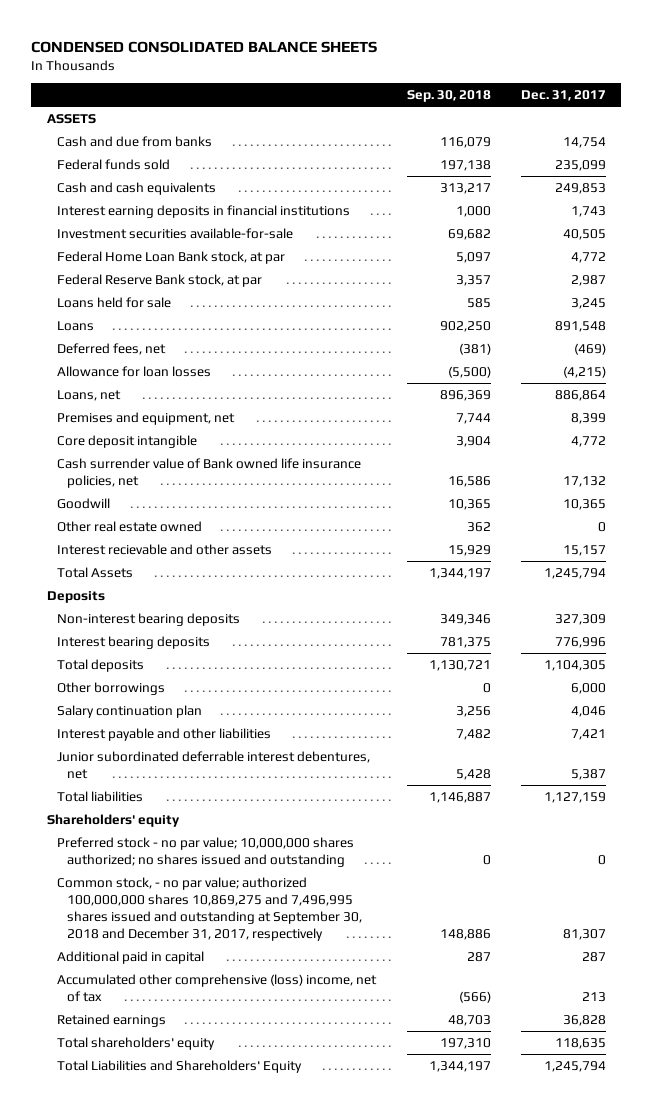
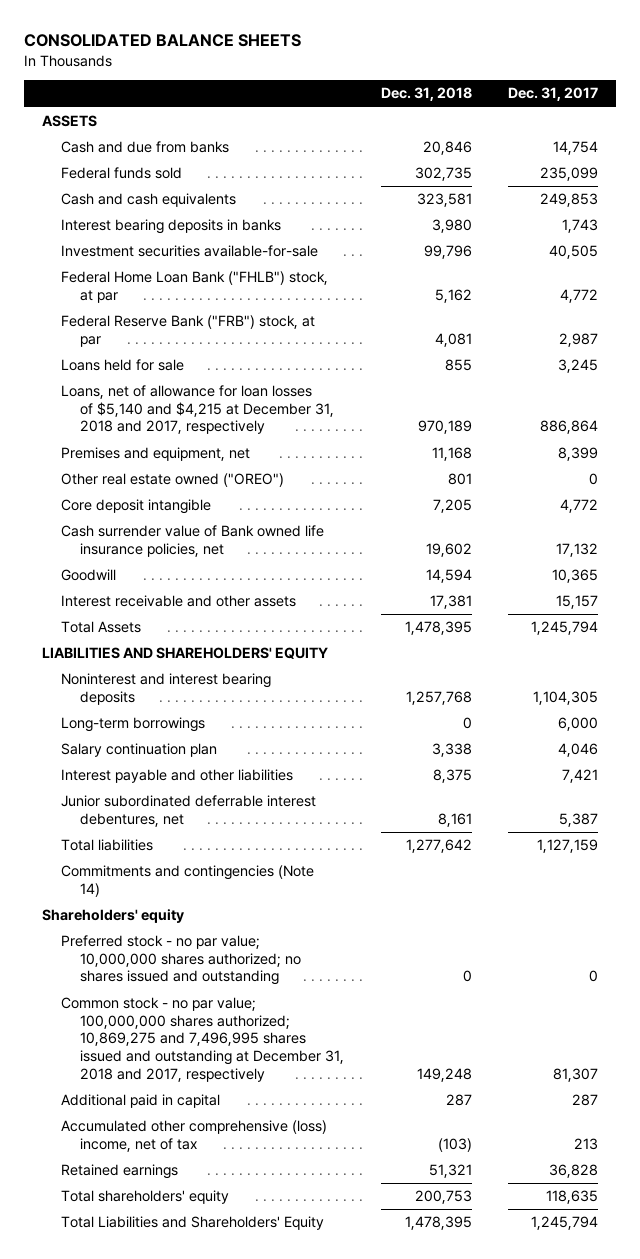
- CONDENSED CONSOLIDATED BALANCE SHEETS
+ CONSOLIDATED BALANCE SHEETS
- | Sep. 30, 2018 | Dec. 31, 2017
+ | Dec. 31, 2018 | Dec. 31, 2017
- Interest earning deposits in financial institutions | 1,000 | 1,743
+ Interest bearing deposits in banks | 3,980 | 1,743
- Federal Home Loan Bank stock, at par | 5,097 | 4,772
- Federal Reserve Bank stock, at par | 3,357 | 2,987
+ Federal Home Loan Bank ("FHLB") stock, at par | 5,162 | 4,772
+ Federal Reserve Bank ("FRB") stock, at par | 4,081 | 2,987
- Loans | 902,250 | 891,548
- Deferred fees, net | (381) | (469)
- Allowance for loan losses | (5,500) | (4,215)
- Loans, net | 896,369 | 886,864
+ Loans, net of allowance for loan losses of $5,140 and $4,215 at December 31, 2018 and 2017, respectively | 970,189 | 886,864
+ Other real estate owned ("OREO") | 801 | 0
- Other real estate owned | 362 | 0
- Interest recievable and other assets | 15,929 | 15,157
+ Interest receivable and other assets | 17,381 | 15,157
- Deposits
- Non-interest bearing deposits | 349,346 | 327,309
- Interest bearing deposits | 781,375 | 776,996
- Total deposits | 1,130,721 | 1,104,305
- Other borrowings | 0 | 6,000
+ LIABILITIES AND SHAREHOLDERS' EQUITY
+ Noninterest and interest bearing deposits | 1,257,768 | 1,104,305
+ Long-term borrowings | 0 | 6,000
+ Commitments and contingencies (Note 14)
- Common stock, - no par value; authorized 100,000,000 shares 10,869,275 and 7,496,995 shares issued and outstanding at September 30, 2018 and December 31, 2017, respectively | 148,886 | 81,307
+ Common stock - no par value; 100,000,000 shares authorized; 10,869,275 and 7,496,995 shares issued and outstanding at December 31, 2018 and 2017, respectively | 149,248 | 81,307

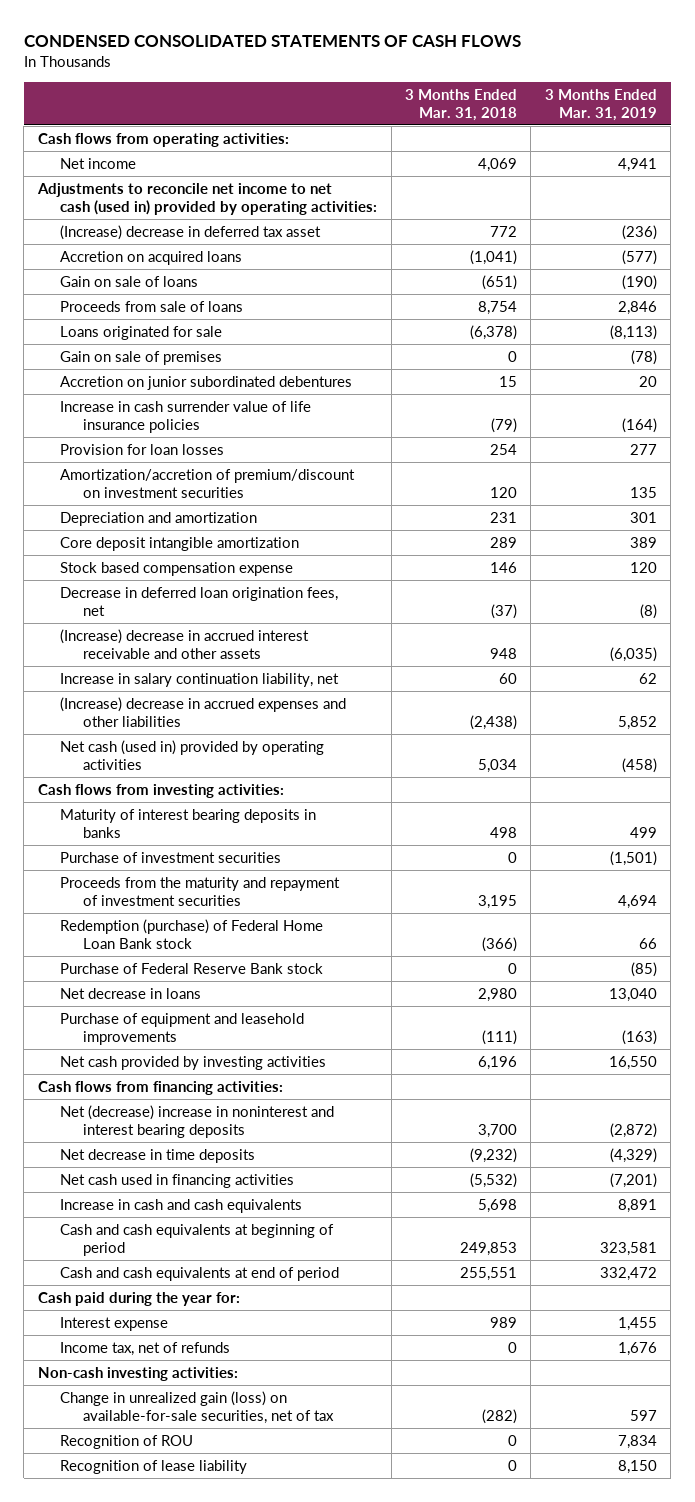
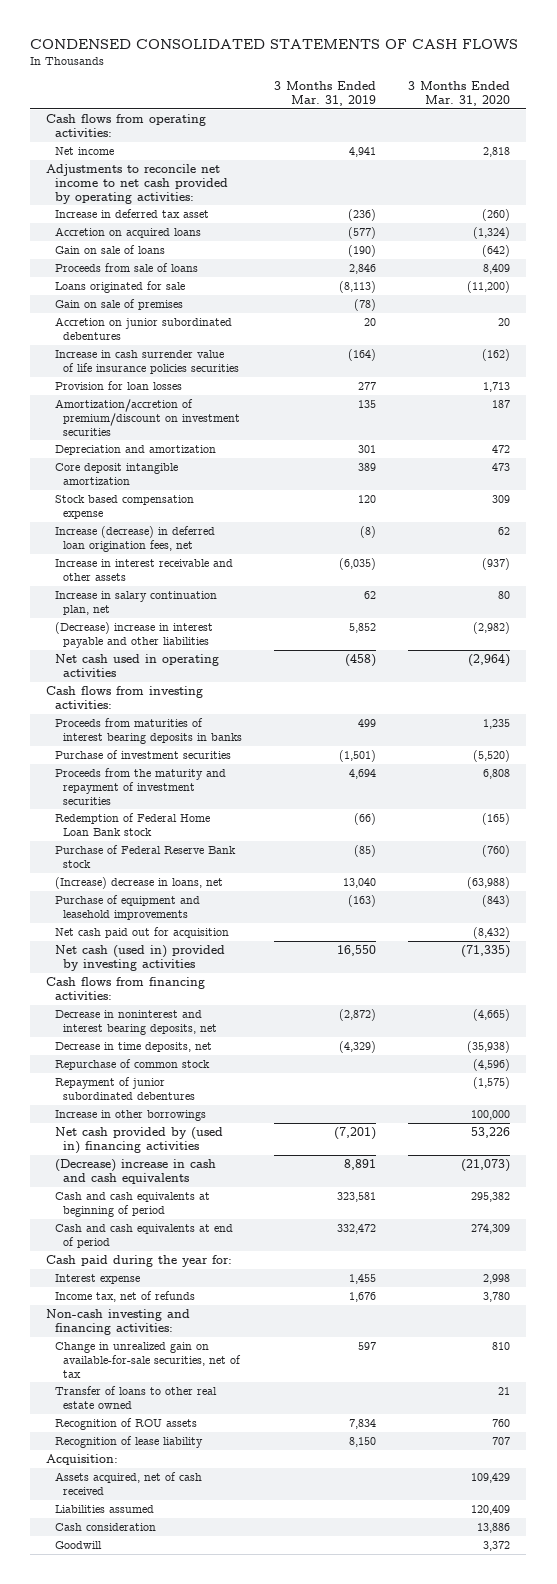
- | 3 Months Ended Mar. 31, 2018 | 3 Months Ended Mar. 31, 2019
+ | 3 Months Ended Mar. 31, 2019 | 3 Months Ended Mar. 31, 2020
- Adjustments to reconcile net income to net cash (used in) provided by operating activities:
- (Increase) decrease in deferred tax asset | 772 | (236)
+ Adjustments to reconcile net income to net cash provided by operating activities:
+ Increase in deferred tax asset | (236) | (260)
- Increase in cash surrender value of life insurance policies | (79) | (164)
+ Increase in cash surrender value of life insurance policies securities | (164) | (162)
- Decrease in deferred loan origination fees, net | (37) | (8)
- (Increase) decrease in accrued interest receivable and other assets | 948 | (6,035)
- Increase in salary continuation liability, net | 60 | 62
- (Increase) decrease in accrued expenses and other liabilities | (2,438) | 5,852
- Net cash (used in) provided by operating activities | 5,034 | (458)
+ Increase (decrease) in deferred loan origination fees, net | (8) | 62
+ Increase in interest receivable and other assets | (6,035) | (937)
+ Increase in salary continuation plan, net | 62 | 80
+ (Decrease) increase in interest payable and other liabilities | 5,852 | (2,982)
+ Net cash used in operating activities | (458) | (2,964)
- Maturity of interest bearing deposits in banks | 498 | 499
+ Proceeds from maturities of interest bearing deposits in banks | 499 | 1,235
- Redemption (purchase) of Federal Home Loan Bank stock | (366) | 66
+ Redemption of Federal Home Loan Bank stock | (66) | (165)
- Net decrease in loans | 2,980 | 13,040
+ (Increase) decrease in loans, net | 13,040 | (63,988)
- Net cash provided by investing activities | 6,196 | 16,550
+ Net cash paid out for acquisition | | (8,432)
+ Net cash (used in) provided by investing activities | 16,550 | (71,335)
- Net (decrease) increase in noninterest and interest bearing deposits | 3,700 | (2,872)
- Net decrease in time deposits | (9,232) | (4,329)
- Net cash used in financing activities | (5,532) | (7,201)
- Increase in cash and cash equivalents | 5,698 | 8,891
+ Decrease in noninterest and interest bearing deposits, net | (2,872) | (4,665)
+ Decrease in time deposits, net | (4,329) | (35,938)
+ Repurchase of common stock | | (4,596)
+ Repayment of junior subordinated debentures | | (1,575)
+ Increase in other borrowings | | 100,000
+ Net cash provided by (used in) financing activities | (7,201) | 53,226
+ (Decrease) increase in cash and cash equivalents | 8,891 | (21,073)
- Non-cash investing activities:
- Change in unrealized gain (loss) on available-for-sale securities, net of tax | (282) | 597
- Recognition of ROU | 0 | 7,834
+ Non-cash investing and financing activities:
+ Change in unrealized gain on available-for-sale securities, net of tax | 597 | 810
+ Transfer of loans to other real estate owned | | 21
+ Recognition of ROU assets | 7,834 | 760
+ Acquisition:
+ Assets acquired, net of cash received | | 109,429
+ Liabilities assumed | | 120,409
+ Cash consideration | | 13,886
+ Goodwill | | 3,372

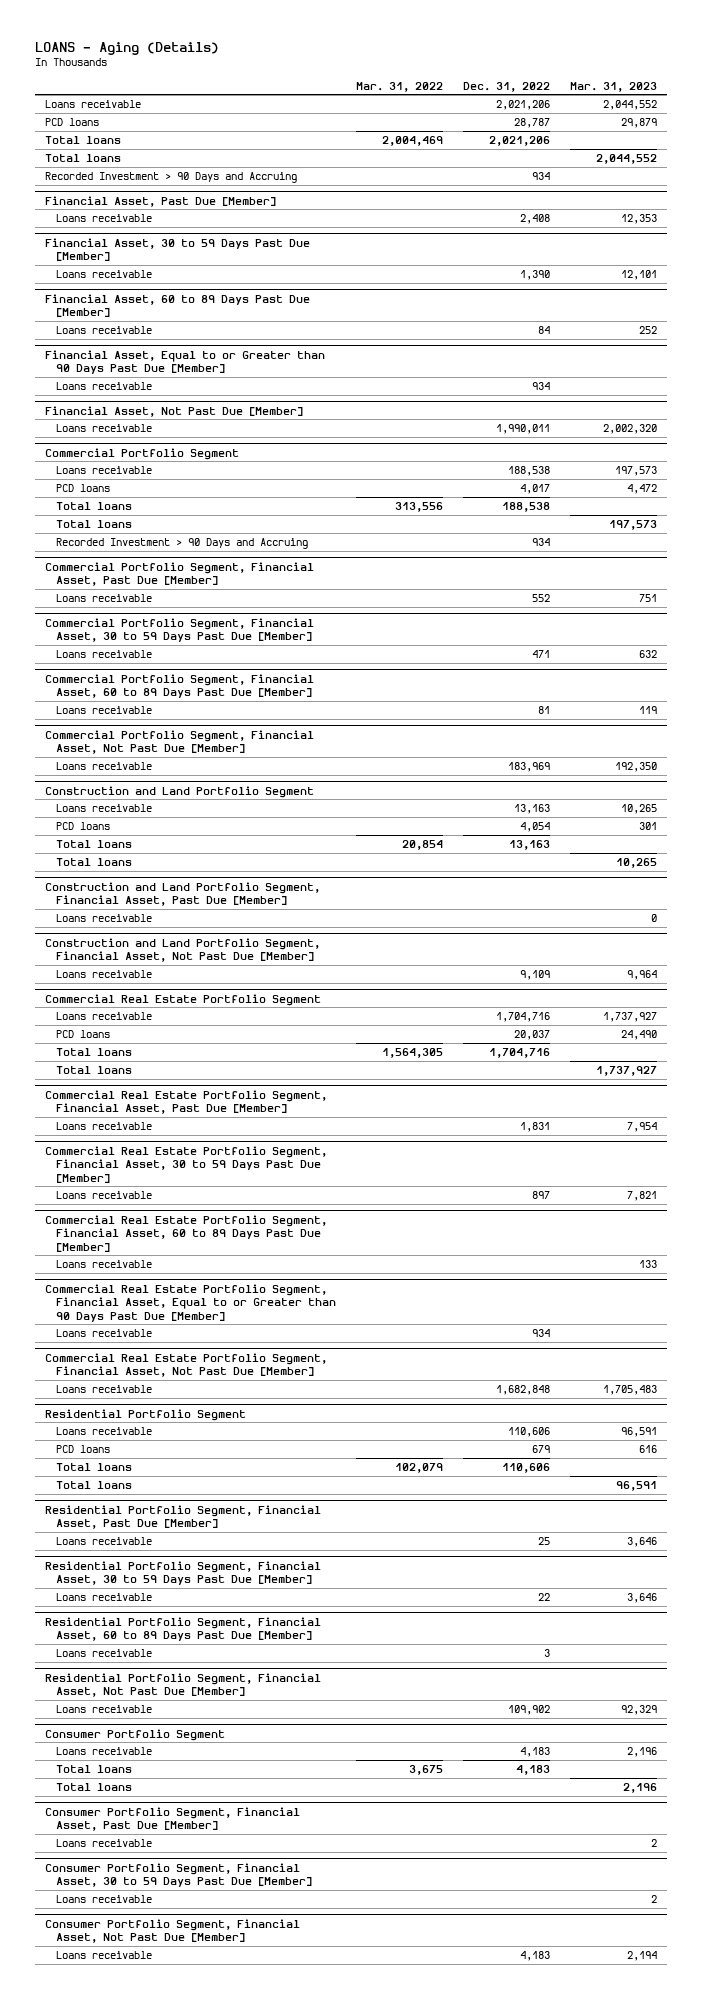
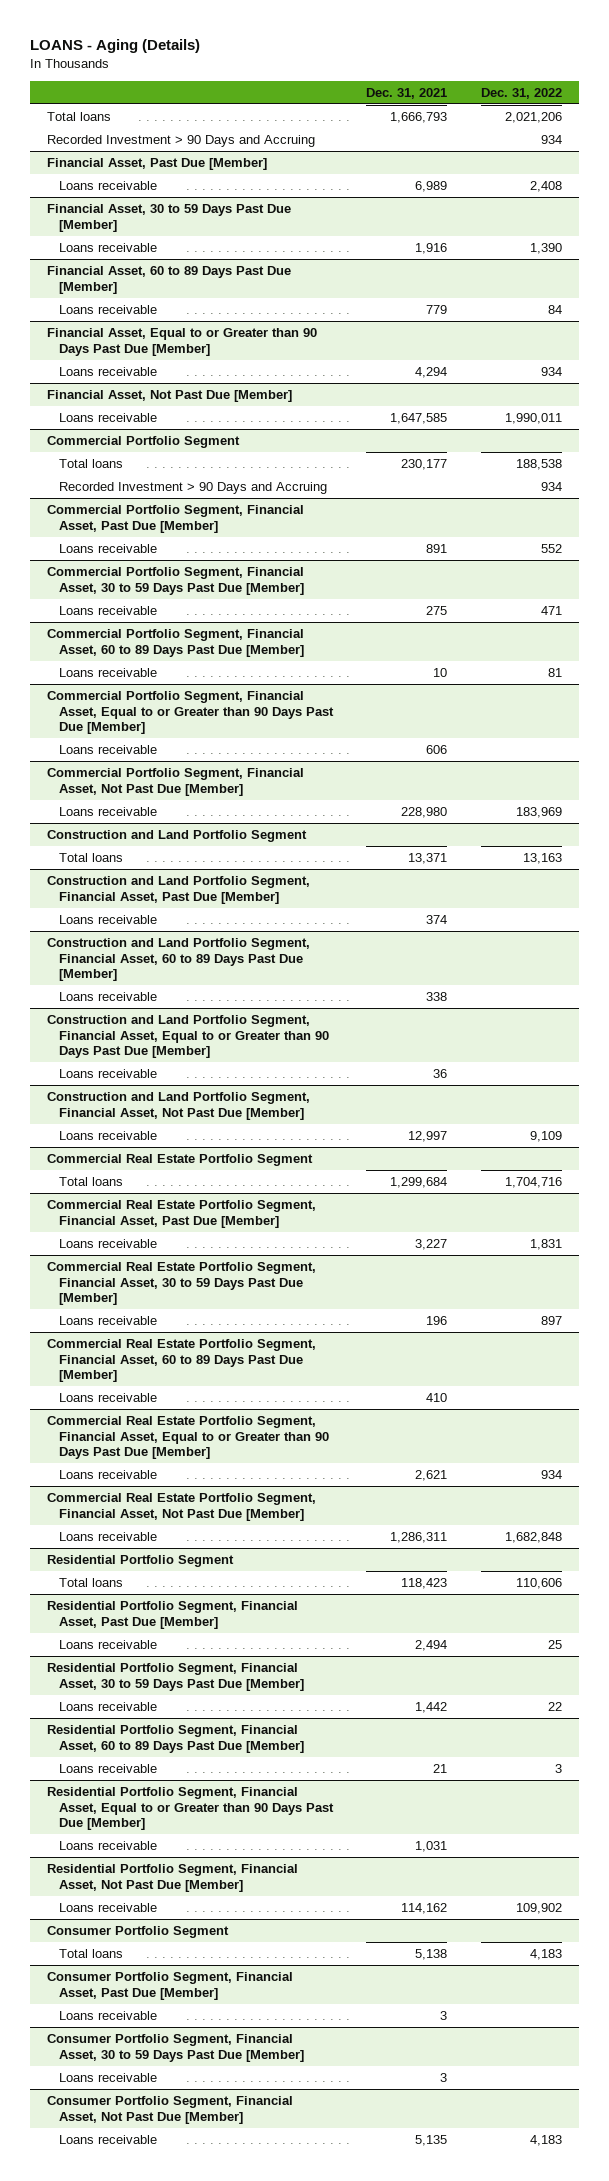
- | Mar. 31, 2022 | Dec. 31, 2022 | Mar. 31, 2023
+ | Dec. 31, 2021 | Dec. 31, 2022
- Loans receivable | | 2,021,206 | 2,044,552
- PCD loans | | 28,787 | 29,879
- Total loans | | | 2,044,552
@ Commercial Portfolio Segment
- Loans receivable | | 188,538 | 197,573
- PCD loans | | 4,017 | 4,472
- Total loans | | | 197,573
+ Commercial Portfolio Segment, Financial Asset, Equal to or Greater than 90 Days Past Due [Member]
+ Loans receivable | 606 |
@ Construction and Land Portfolio Segment
- Loans receivable | | 13,163 | 10,265
- PCD loans | | 4,054 | 301
- Total loans | | | 10,265
+ Construction and Land Portfolio Segment, Financial Asset, 60 to 89 Days Past Due [Member]
+ Loans receivable | 338 |
+ Construction and Land Portfolio Segment, Financial Asset, Equal to or Greater than 90 Days Past Due [Member]
+ Loans receivable | 36 |
@ Commercial Real Estate Portfolio Segment
- Loans receivable | | 1,704,716 | 1,737,927
- PCD loans | | 20,037 | 24,490
- Total loans | | | 1,737,927
@ Residential Portfolio Segment
- Loans receivable | | 110,606 | 96,591
- PCD loans | | 679 | 616
- Total loans | | | 96,591
+ Residential Portfolio Segment, Financial Asset, Equal to or Greater than 90 Days Past Due [Member]
+ Loans receivable | 1,031 |
@ Consumer Portfolio Segment
- Loans receivable | | 4,183 | 2,196
- Total loans | | | 2,196

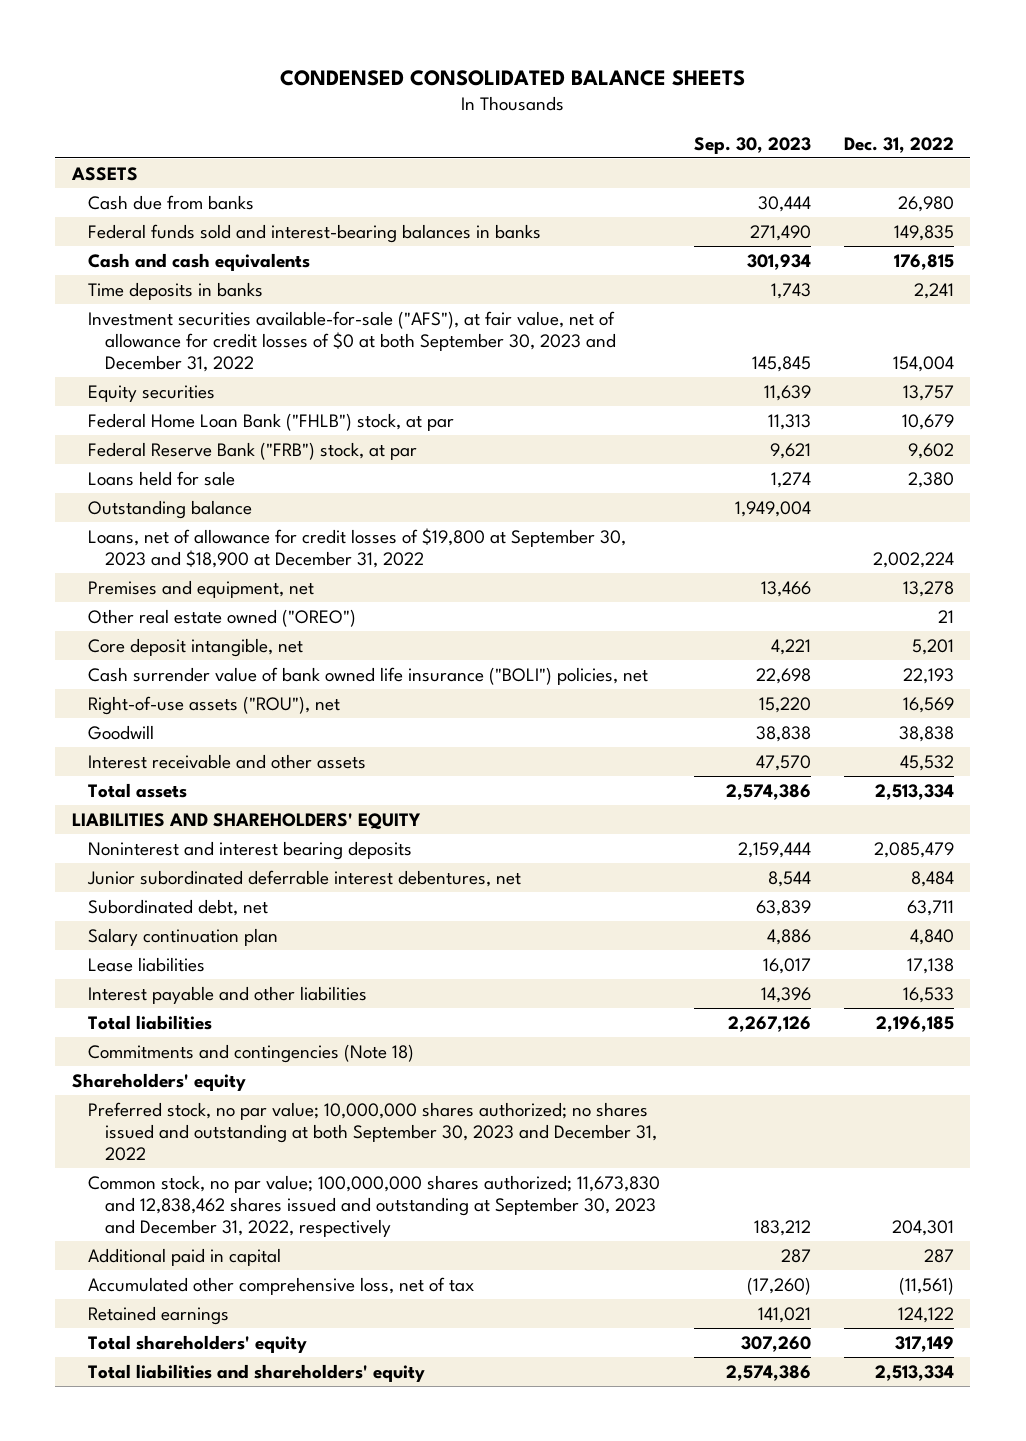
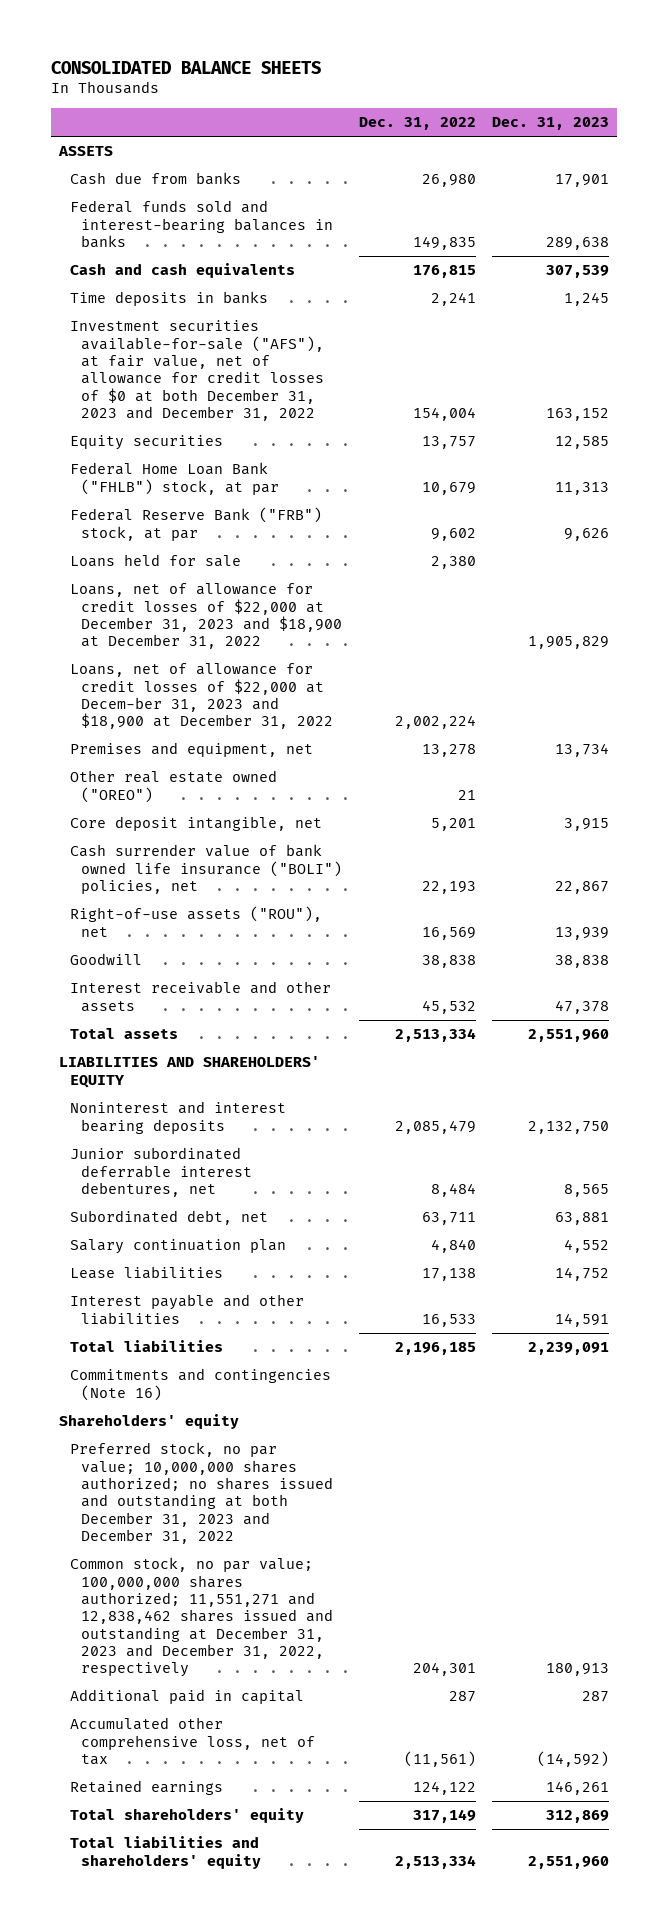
- CONDENSED CONSOLIDATED BALANCE SHEETS
+ CONSOLIDATED BALANCE SHEETS
- | Sep. 30, 2023 | Dec. 31, 2022
+ | Dec. 31, 2022 | Dec. 31, 2023
- Investment securities available-for-sale ("AFS"), at fair value, net of allowance for credit losses of $0 at both September 30, 2023 and December 31, 2022 | 145,845 | 154,004
+ Investment securities available-for-sale ("AFS"), at fair value, net of allowance for credit losses of $0 at both December 31, 2023 and December 31, 2022 | 154,004 | 163,152
- Outstanding balance | 1,949,004 |
- Loans, net of allowance for credit losses of $19,800 at September 30, 2023 and $18,900 at December 31, 2022 | | 2,002,224
+ Loans, net of allowance for credit losses of $22,000 at December 31, 2023 and $18,900 at December 31, 2022 | | 1,905,829
+ Loans, net of allowance for credit losses of $22,000 at Decem-ber 31, 2023 and $18,900 at December 31, 2022 | 2,002,224 |
- Commitments and contingencies (Note 18)
+ Commitments and contingencies (Note 16)
- Preferred stock, no par value; 10,000,000 shares authorized; no shares issued and outstanding at both September 30, 2023 and December 31, 2022
- Common stock, no par value; 100,000,000 shares authorized; 11,673,830 and 12,838,462 shares issued and outstanding at September 30, 2023 and December 31, 2022, respectively | 183,212 | 204,301
+ Preferred stock, no par value; 10,000,000 shares authorized; no shares issued and outstanding at both December 31, 2023 and December 31, 2022
+ Common stock, no par value; 100,000,000 shares authorized; 11,551,271 and 12,838,462 shares issued and outstanding at December 31, 2023 and December 31, 2022, respectively | 204,301 | 180,913

